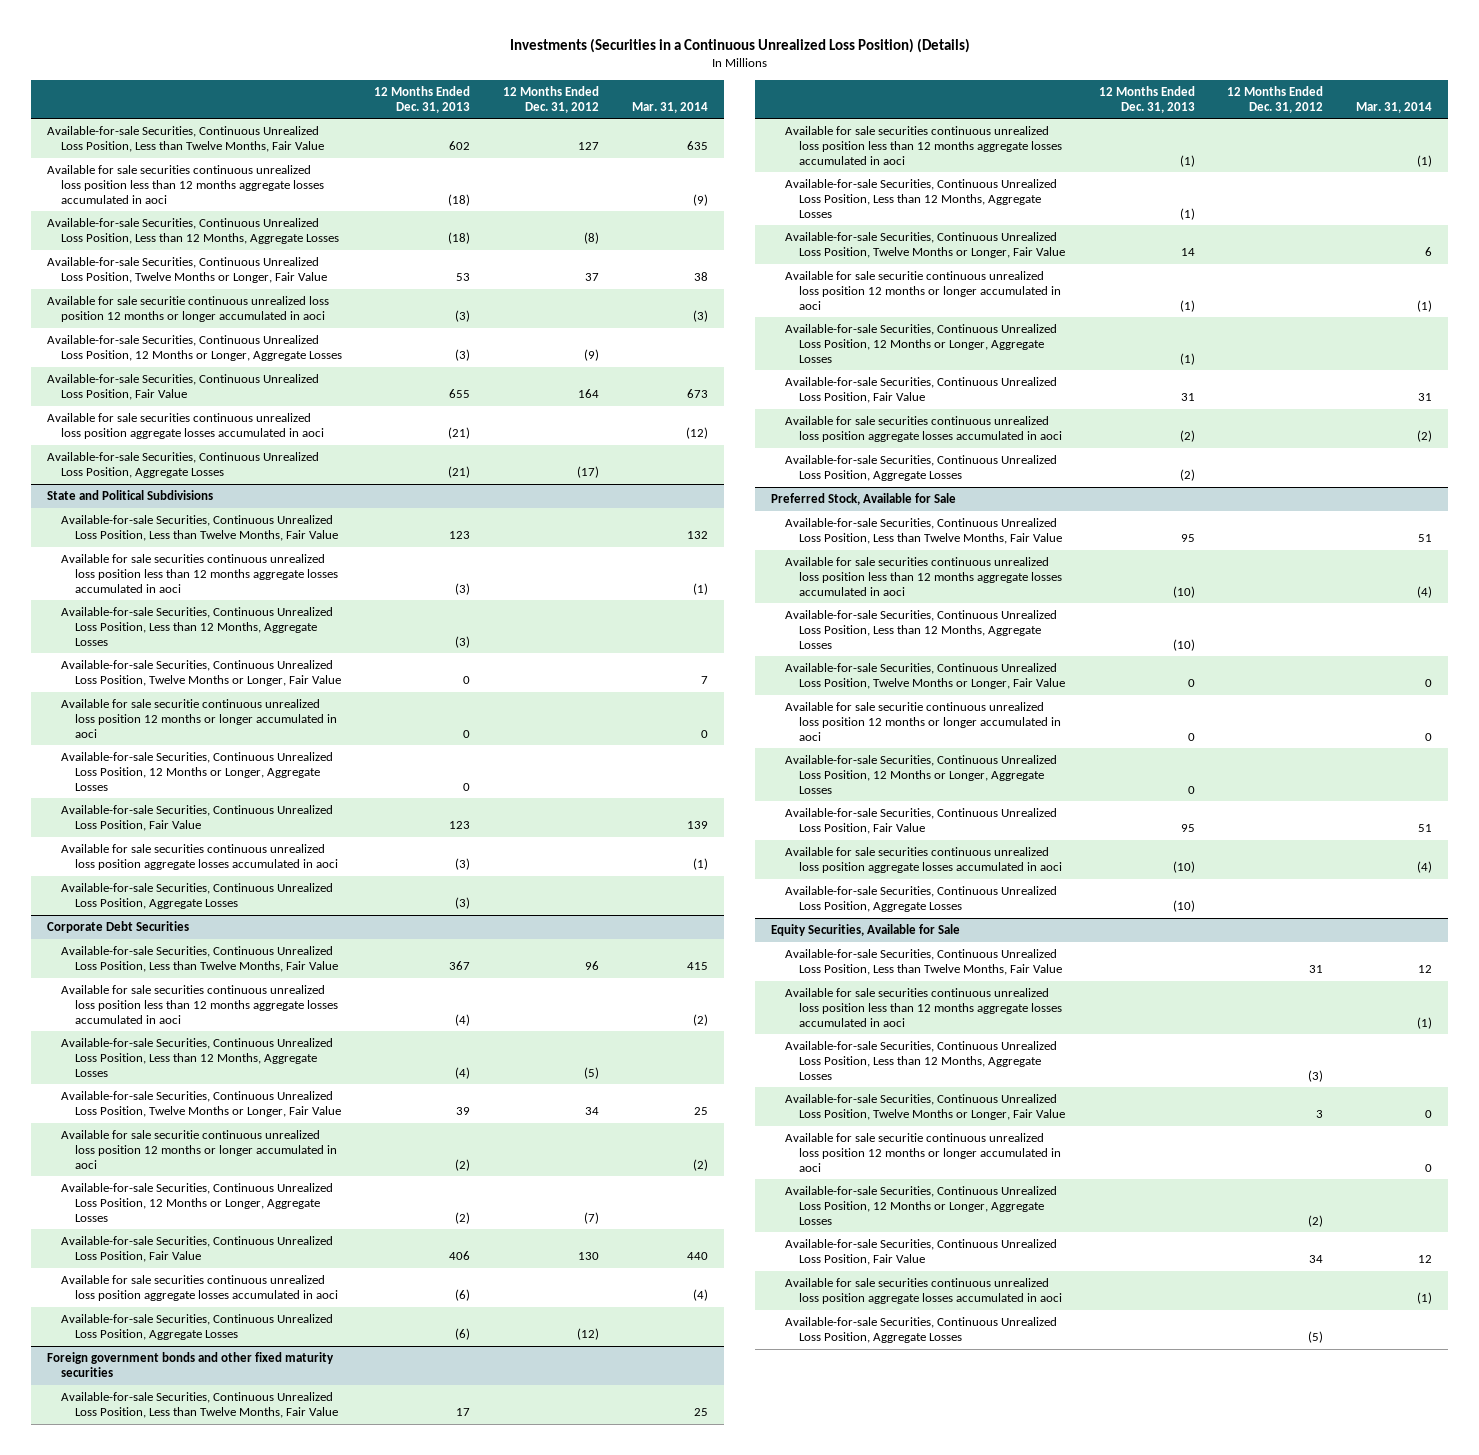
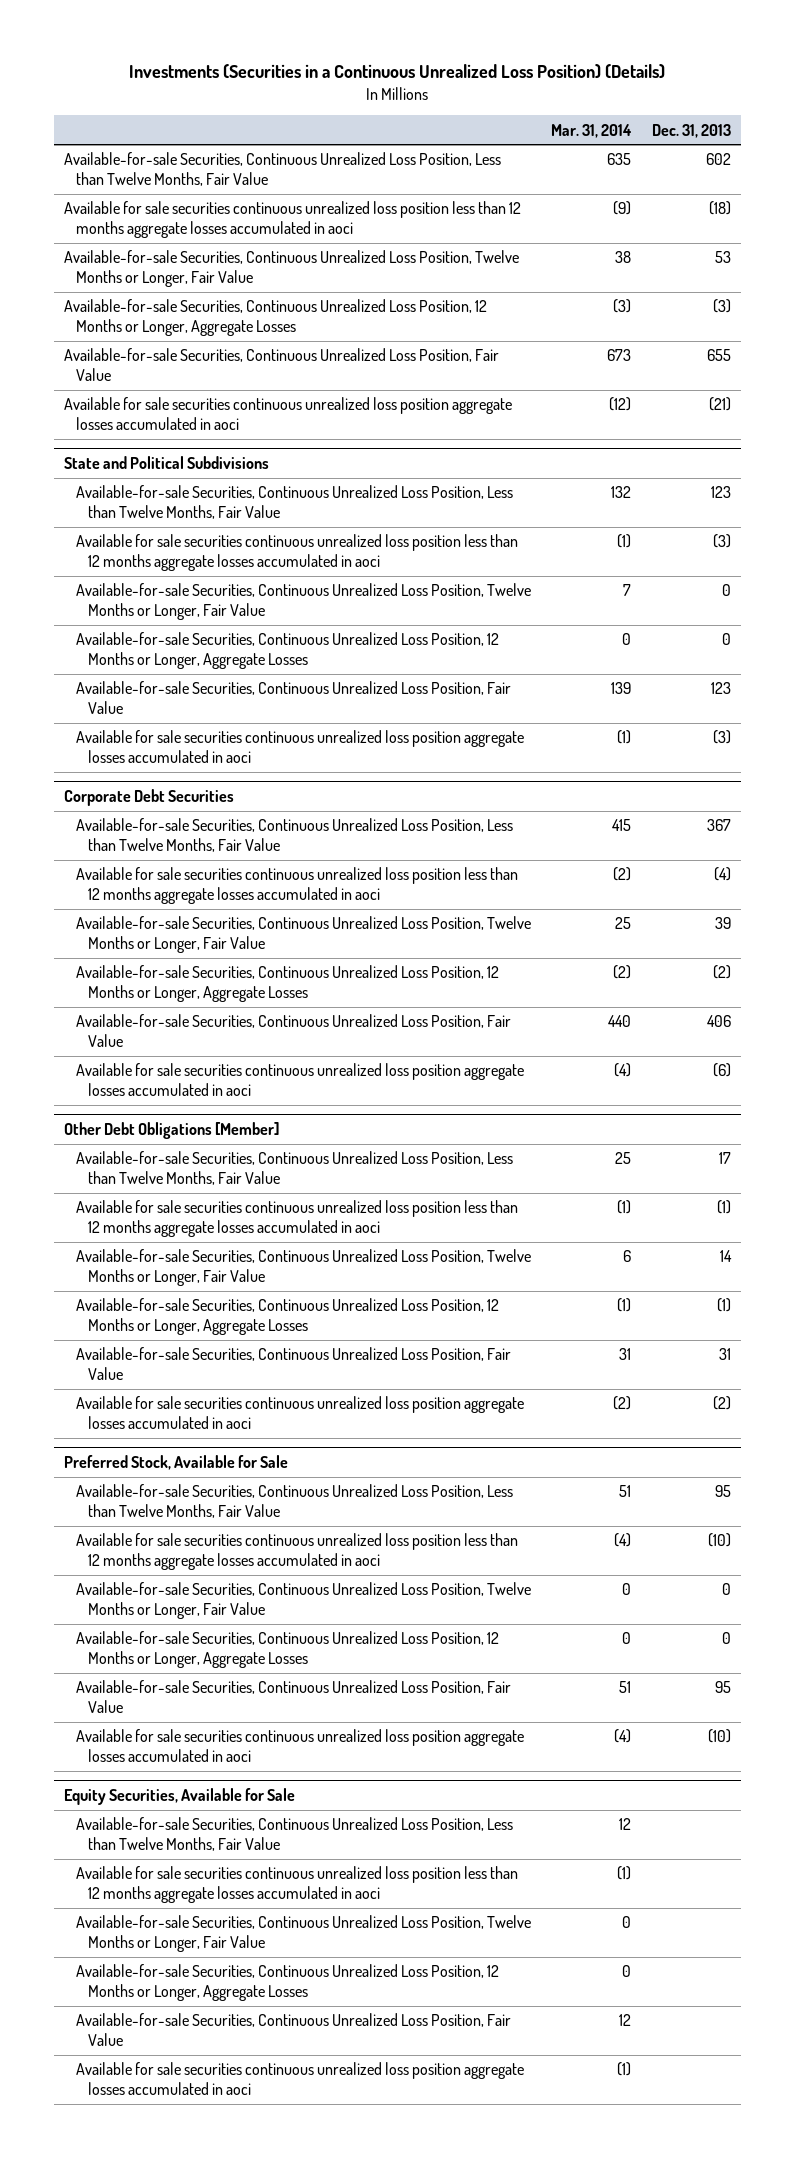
- | 12 Months Ended Dec. 31, 2013 | 12 Months Ended Dec. 31, 2012 | Mar. 31, 2014
+ | Mar. 31, 2014 | Dec. 31, 2013
- Available-for-sale Securities, Continuous Unrealized Loss Position, Less than 12 Months, Aggregate Losses | (18) | (8) |
- Available for sale securitie continuous unrealized loss position 12 months or longer accumulated in aoci | (3) | | (3)
- Available-for-sale Securities, Continuous Unrealized Loss Position, 12 Months or Longer, Aggregate Losses | (3) | (9) |
+ Available-for-sale Securities, Continuous Unrealized Loss Position, 12 Months or Longer, Aggregate Losses | (3) | (3)
- Available-for-sale Securities, Continuous Unrealized Loss Position, Aggregate Losses | (21) | (17) |
@ State and Political Subdivisions
- Available-for-sale Securities, Continuous Unrealized Loss Position, Less than 12 Months, Aggregate Losses | (3) | |
- Available for sale securitie continuous unrealized loss position 12 months or longer accumulated in aoci | 0 | | 0
- Available-for-sale Securities, Continuous Unrealized Loss Position, 12 Months or Longer, Aggregate Losses | 0 | |
+ Available-for-sale Securities, Continuous Unrealized Loss Position, 12 Months or Longer, Aggregate Losses | 0 | 0
- Available-for-sale Securities, Continuous Unrealized Loss Position, Aggregate Losses | (3) | |
@ Corporate Debt Securities
- Available-for-sale Securities, Continuous Unrealized Loss Position, Less than 12 Months, Aggregate Losses | (4) | (5) |
- Available for sale securitie continuous unrealized loss position 12 months or longer accumulated in aoci | (2) | | (2)
- Available-for-sale Securities, Continuous Unrealized Loss Position, 12 Months or Longer, Aggregate Losses | (2) | (7) |
+ Available-for-sale Securities, Continuous Unrealized Loss Position, 12 Months or Longer, Aggregate Losses | (2) | (2)
- Available-for-sale Securities, Continuous Unrealized Loss Position, Aggregate Losses | (6) | (12) |
- Foreign government bonds and other fixed maturity securities
+ Other Debt Obligations [Member]
- Available-for-sale Securities, Continuous Unrealized Loss Position, Less than 12 Months, Aggregate Losses | (1) | |
- Available for sale securitie continuous unrealized loss position 12 months or longer accumulated in aoci | (1) | | (1)
- Available-for-sale Securities, Continuous Unrealized Loss Position, 12 Months or Longer, Aggregate Losses | (1) | |
+ Available-for-sale Securities, Continuous Unrealized Loss Position, 12 Months or Longer, Aggregate Losses | (1) | (1)
- Available-for-sale Securities, Continuous Unrealized Loss Position, Aggregate Losses | (2) | |
@ Preferred Stock, Available for Sale
- Available-for-sale Securities, Continuous Unrealized Loss Position, Less than 12 Months, Aggregate Losses | (10) | |
- Available for sale securitie continuous unrealized loss position 12 months or longer accumulated in aoci | 0 | | 0
- Available-for-sale Securities, Continuous Unrealized Loss Position, 12 Months or Longer, Aggregate Losses | 0 | |
+ Available-for-sale Securities, Continuous Unrealized Loss Position, 12 Months or Longer, Aggregate Losses | 0 | 0
- Available-for-sale Securities, Continuous Unrealized Loss Position, Aggregate Losses | (10) | |
@ Equity Securities, Available for Sale
- Available-for-sale Securities, Continuous Unrealized Loss Position, Less than 12 Months, Aggregate Losses | | (3) |
- Available for sale securitie continuous unrealized loss position 12 months or longer accumulated in aoci | | | 0
- Available-for-sale Securities, Continuous Unrealized Loss Position, 12 Months or Longer, Aggregate Losses | | (2) |
+ Available-for-sale Securities, Continuous Unrealized Loss Position, 12 Months or Longer, Aggregate Losses | 0 |
- Available-for-sale Securities, Continuous Unrealized Loss Position, Aggregate Losses | | (5) |

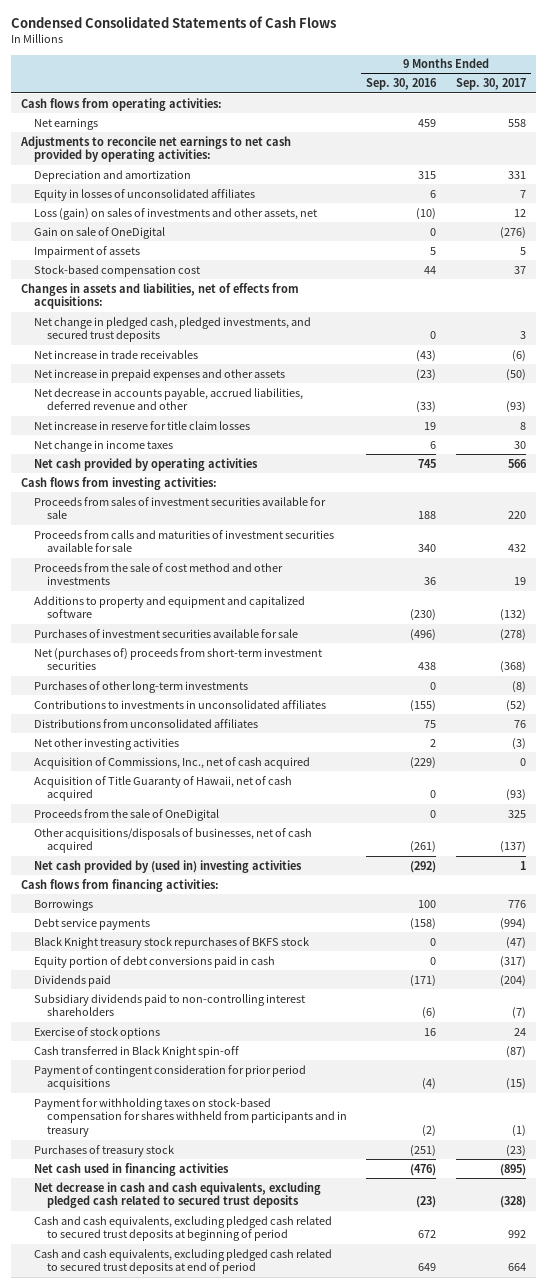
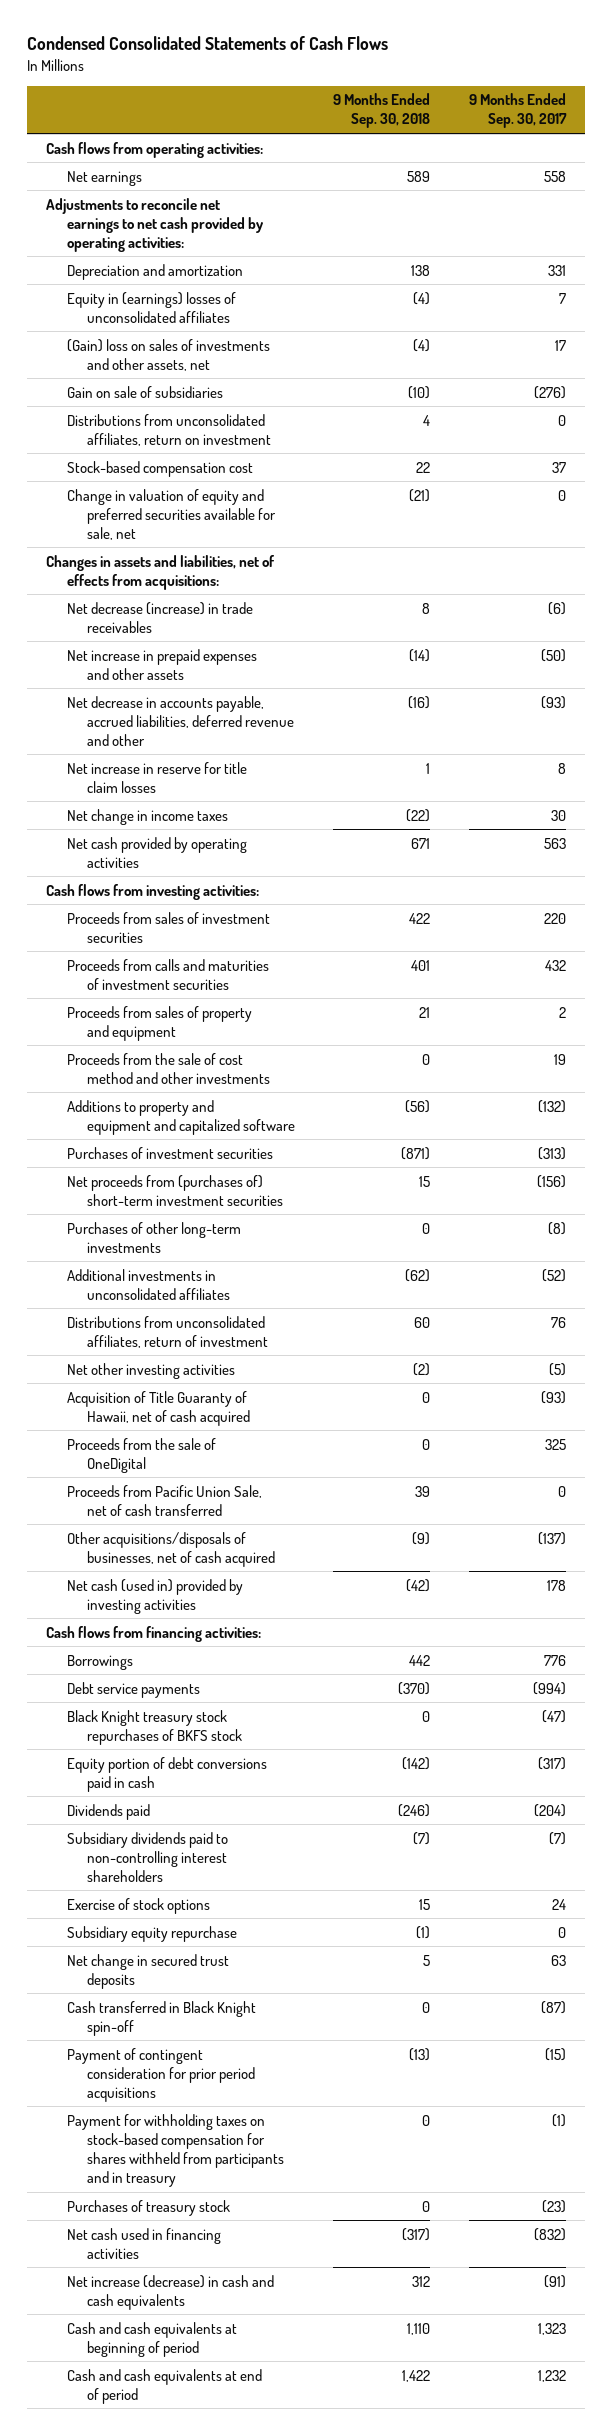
- | 9 Months Ended Sep. 30, 2016 | 9 Months Ended Sep. 30, 2017
+ | 9 Months Ended Sep. 30, 2018 | 9 Months Ended Sep. 30, 2017
- Equity in losses of unconsolidated affiliates | 6 | 7
- Loss (gain) on sales of investments and other assets, net | (10) | 12
- Gain on sale of OneDigital | 0 | (276)
- Impairment of assets | 5 | 5
+ Equity in (earnings) losses of unconsolidated affiliates | (4) | 7
+ (Gain) loss on sales of investments and other assets, net | (4) | 17
+ Gain on sale of subsidiaries | (10) | (276)
+ Distributions from unconsolidated affiliates, return on investment | 4 | 0
+ Change in valuation of equity and preferred securities available for sale, net | (21) | 0
- Net change in pledged cash, pledged investments, and secured trust deposits | 0 | 3
- Net increase in trade receivables | (43) | (6)
+ Net decrease (increase) in trade receivables | 8 | (6)
- Net cash provided by operating activities | 745 | 566
+ Net cash provided by operating activities | 671 | 563
- Proceeds from sales of investment securities available for sale | 188 | 220
- Proceeds from calls and maturities of investment securities available for sale | 340 | 432
+ Proceeds from sales of investment securities | 422 | 220
+ Proceeds from calls and maturities of investment securities | 401 | 432
+ Proceeds from sales of property and equipment | 21 | 2
- Purchases of investment securities available for sale | (496) | (278)
- Net (purchases of) proceeds from short-term investment securities | 438 | (368)
+ Purchases of investment securities | (871) | (313)
+ Net proceeds from (purchases of) short-term investment securities | 15 | (156)
- Contributions to investments in unconsolidated affiliates | (155) | (52)
- Distributions from unconsolidated affiliates | 75 | 76
- Net other investing activities | 2 | (3)
- Acquisition of Commissions, Inc., net of cash acquired | (229) | 0
+ Additional investments in unconsolidated affiliates | (62) | (52)
+ Distributions from unconsolidated affiliates, return of investment | 60 | 76
+ Net other investing activities | (2) | (5)
+ Proceeds from Pacific Union Sale, net of cash transferred | 39 | 0
- Net cash provided by (used in) investing activities | (292) | 1
+ Net cash (used in) provided by investing activities | (42) | 178
+ Subsidiary equity repurchase | (1) | 0
+ Net change in secured trust deposits | 5 | 63
- Net cash used in financing activities | (476) | (895)
- Net decrease in cash and cash equivalents, excluding pledged cash related to secured trust deposits | (23) | (328)
- Cash and cash equivalents, excluding pledged cash related to secured trust deposits at beginning of period | 672 | 992
- Cash and cash equivalents, excluding pledged cash related to secured trust deposits at end of period | 649 | 664
+ Net cash used in financing activities | (317) | (832)
+ Net increase (decrease) in cash and cash equivalents | 312 | (91)
+ Cash and cash equivalents at beginning of period | 1,110 | 1,323
+ Cash and cash equivalents at end of period | 1,422 | 1,232

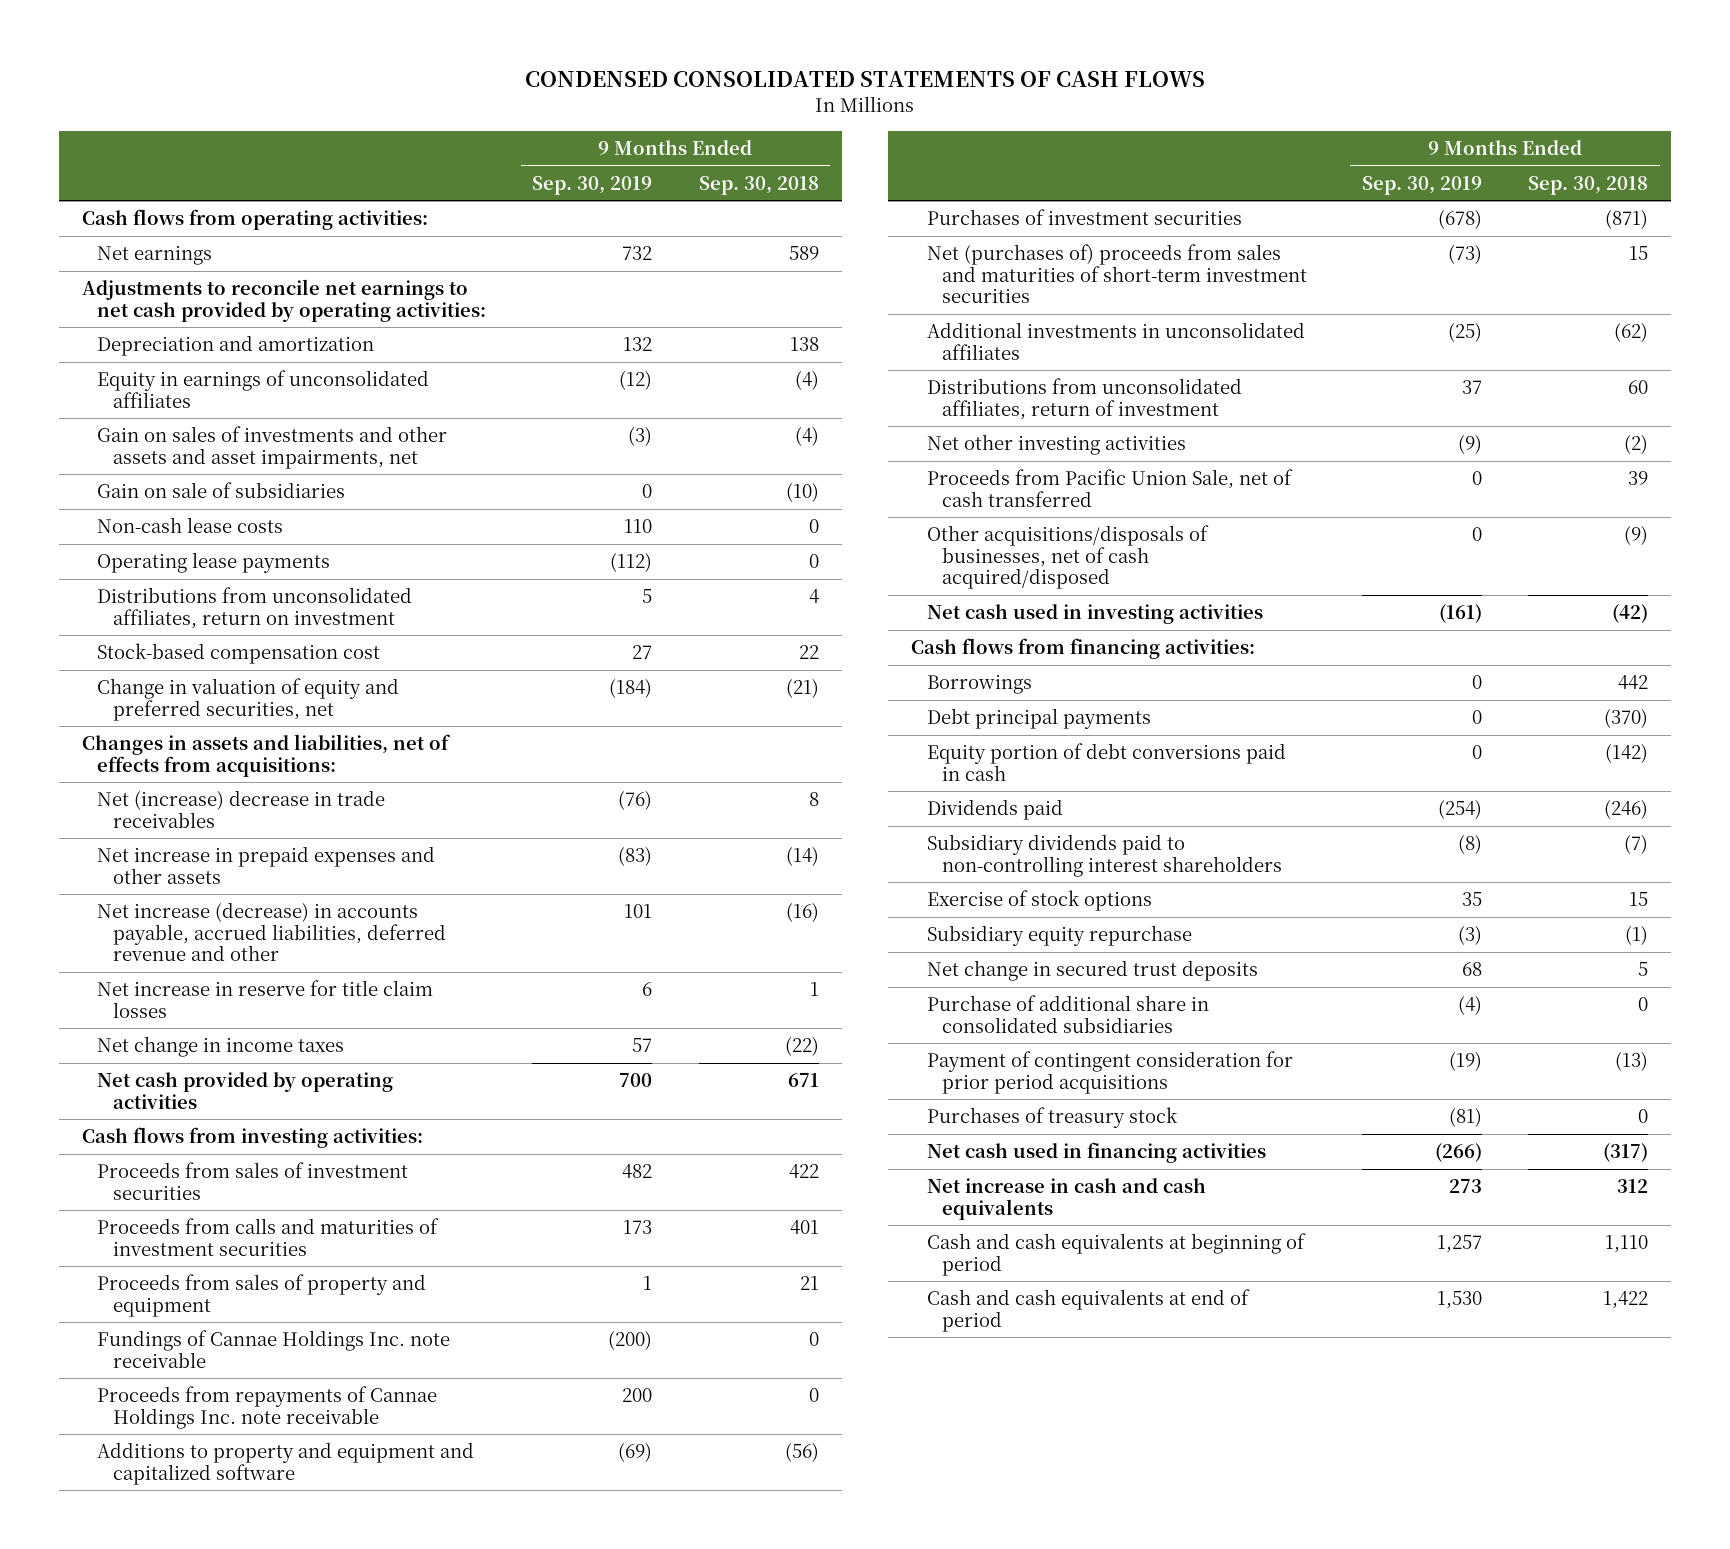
- Condensed Consolidated Statements of Cash Flows
+ CONDENSED CONSOLIDATED STATEMENTS OF CASH FLOWS
- | 9 Months Ended Sep. 30, 2018 | 9 Months Ended Sep. 30, 2017
+ | 9 Months Ended Sep. 30, 2019 | 9 Months Ended Sep. 30, 2018
- Equity in (earnings) losses of unconsolidated affiliates | (4) | 7
- (Gain) loss on sales of investments and other assets, net | (4) | 17
+ Equity in earnings of unconsolidated affiliates | (12) | (4)
+ Gain on sales of investments and other assets and asset impairments, net | (3) | (4)
+ Non-cash lease costs | 110 | 0
+ Operating lease payments | (112) | 0
- Change in valuation of equity and preferred securities available for sale, net | (21) | 0
+ Change in valuation of equity and preferred securities, net | (184) | (21)
- Net decrease (increase) in trade receivables | 8 | (6)
+ Net (increase) decrease in trade receivables | (76) | 8
- Net decrease in accounts payable, accrued liabilities, deferred revenue and other | (16) | (93)
+ Net increase (decrease) in accounts payable, accrued liabilities, deferred revenue and other | 101 | (16)
- Proceeds from the sale of cost method and other investments | 0 | 19
+ Fundings of Cannae Holdings Inc. note receivable | (200) | 0
+ Proceeds from repayments of Cannae Holdings Inc. note receivable | 200 | 0
- Net proceeds from (purchases of) short-term investment securities | 15 | (156)
- Purchases of other long-term investments | 0 | (8)
+ Net (purchases of) proceeds from sales and maturities of short-term investment securities | (73) | 15
- Acquisition of Title Guaranty of Hawaii, net of cash acquired | 0 | (93)
- Proceeds from the sale of OneDigital | 0 | 325
- Other acquisitions/disposals of businesses, net of cash acquired | (9) | (137)
- Net cash (used in) provided by investing activities | (42) | 178
+ Other acquisitions/disposals of businesses, net of cash acquired/disposed | 0 | (9)
+ Net cash used in investing activities | (161) | (42)
- Debt service payments | (370) | (994)
- Black Knight treasury stock repurchases of BKFS stock | 0 | (47)
+ Debt principal payments | 0 | (370)
- Cash transferred in Black Knight spin-off | 0 | (87)
+ Purchase of additional share in consolidated subsidiaries | (4) | 0
- Payment for withholding taxes on stock-based compensation for shares withheld from participants and in treasury | 0 | (1)
- Net increase (decrease) in cash and cash equivalents | 312 | (91)
+ Net increase in cash and cash equivalents | 273 | 312

